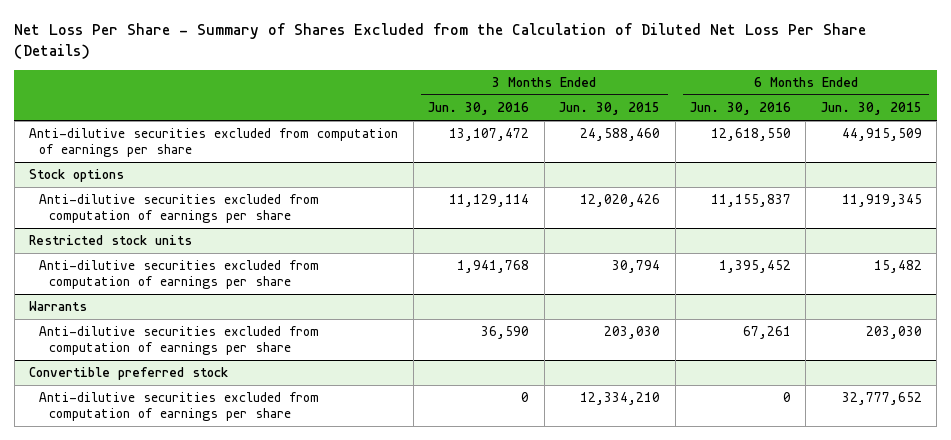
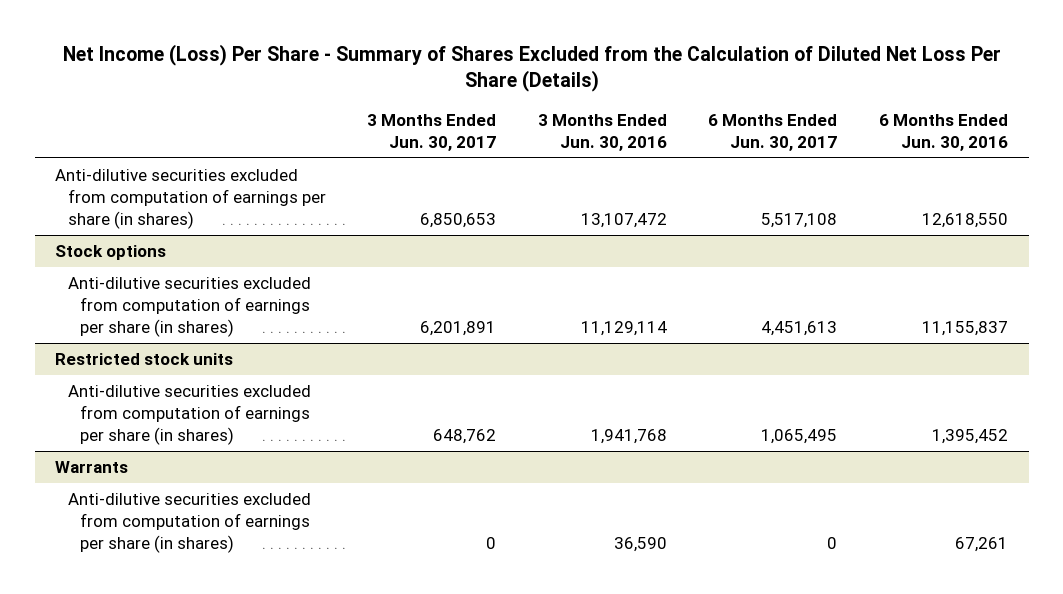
- Net Loss Per Share - Summary of Shares Excluded from the Calculation of Diluted Net Loss Per Share (Details)
+ Net Income (Loss) Per Share - Summary of Shares Excluded from the Calculation of Diluted Net Loss Per Share (Details)
- | 3 Months Ended Jun. 30, 2016 | 3 Months Ended Jun. 30, 2015 | 6 Months Ended Jun. 30, 2016 | 6 Months Ended Jun. 30, 2015
+ | 3 Months Ended Jun. 30, 2017 | 3 Months Ended Jun. 30, 2016 | 6 Months Ended Jun. 30, 2017 | 6 Months Ended Jun. 30, 2016
- Anti-dilutive securities excluded from computation of earnings per share | 13,107,472 | 24,588,460 | 12,618,550 | 44,915,509
+ Anti-dilutive securities excluded from computation of earnings per share (in shares) | 6,850,653 | 13,107,472 | 5,517,108 | 12,618,550
@ Stock options
- Anti-dilutive securities excluded from computation of earnings per share | 11,129,114 | 12,020,426 | 11,155,837 | 11,919,345
+ Anti-dilutive securities excluded from computation of earnings per share (in shares) | 6,201,891 | 11,129,114 | 4,451,613 | 11,155,837
@ Restricted stock units
- Anti-dilutive securities excluded from computation of earnings per share | 1,941,768 | 30,794 | 1,395,452 | 15,482
+ Anti-dilutive securities excluded from computation of earnings per share (in shares) | 648,762 | 1,941,768 | 1,065,495 | 1,395,452
@ Warrants
- Anti-dilutive securities excluded from computation of earnings per share | 36,590 | 203,030 | 67,261 | 203,030
- Convertible preferred stock
- Anti-dilutive securities excluded from computation of earnings per share | 0 | 12,334,210 | 0 | 32,777,652
@ Warrants
+ Anti-dilutive securities excluded from computation of earnings per share (in shares) | 0 | 36,590 | 0 | 67,261

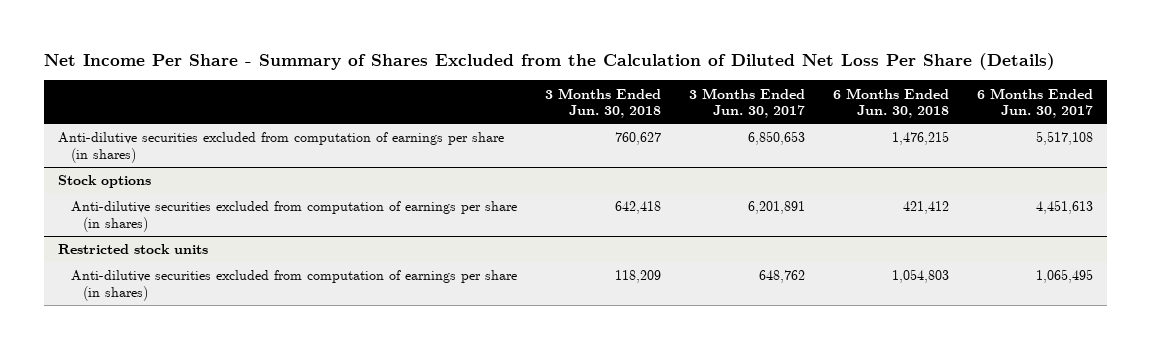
- Net Income (Loss) Per Share - Summary of Shares Excluded from the Calculation of Diluted Net Loss Per Share (Details)
+ Net Income Per Share - Summary of Shares Excluded from the Calculation of Diluted Net Loss Per Share (Details)
- | 3 Months Ended Jun. 30, 2017 | 3 Months Ended Jun. 30, 2016 | 6 Months Ended Jun. 30, 2017 | 6 Months Ended Jun. 30, 2016
+ | 3 Months Ended Jun. 30, 2018 | 3 Months Ended Jun. 30, 2017 | 6 Months Ended Jun. 30, 2018 | 6 Months Ended Jun. 30, 2017
- Warrants
- Anti-dilutive securities excluded from computation of earnings per share (in shares) | 0 | 36,590 | 0 | 67,261

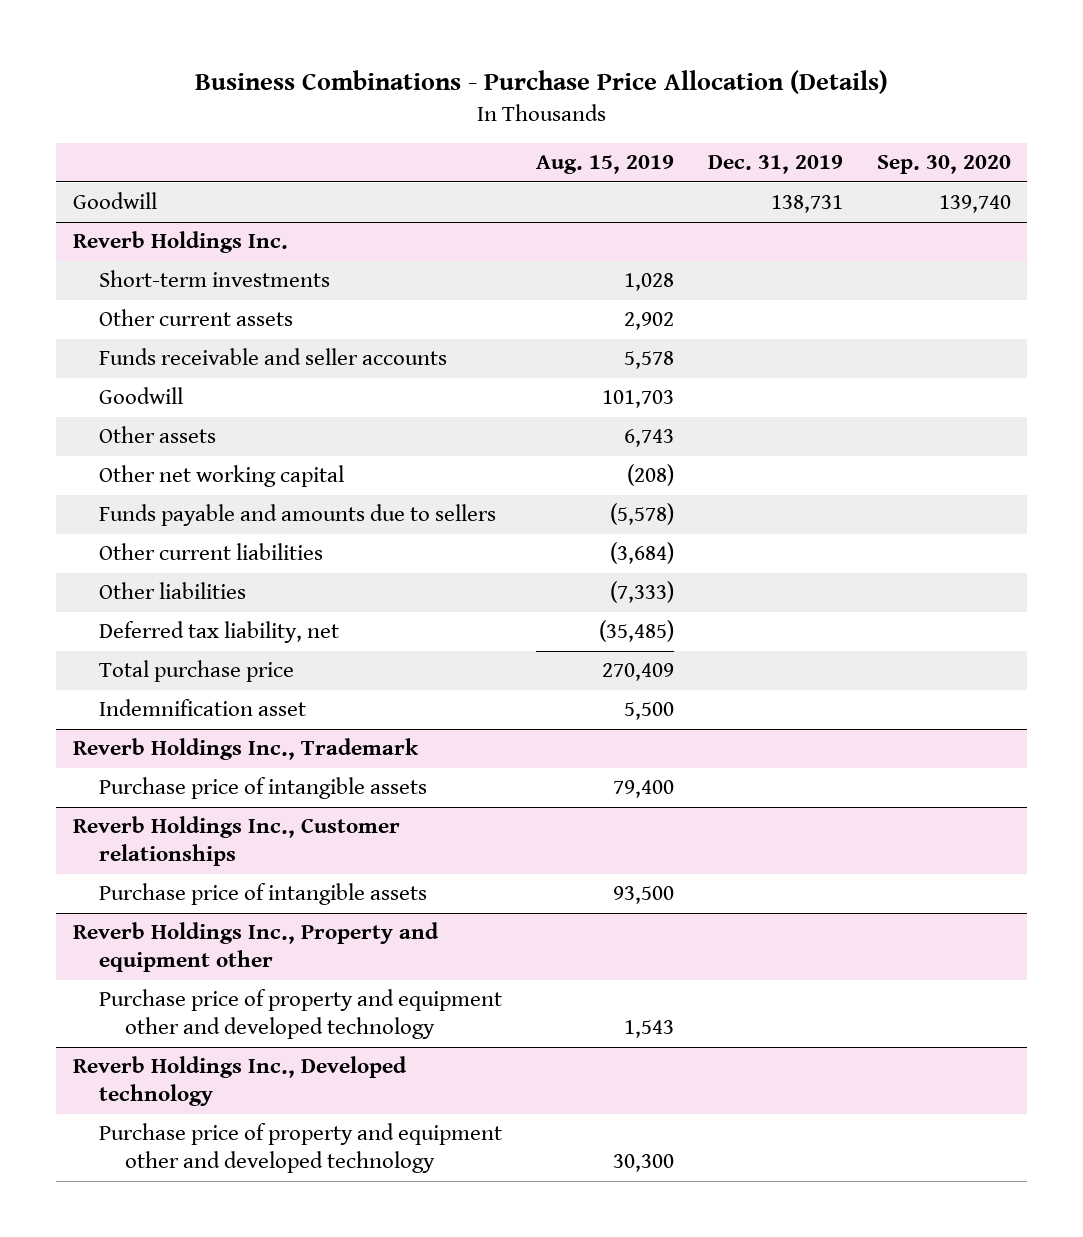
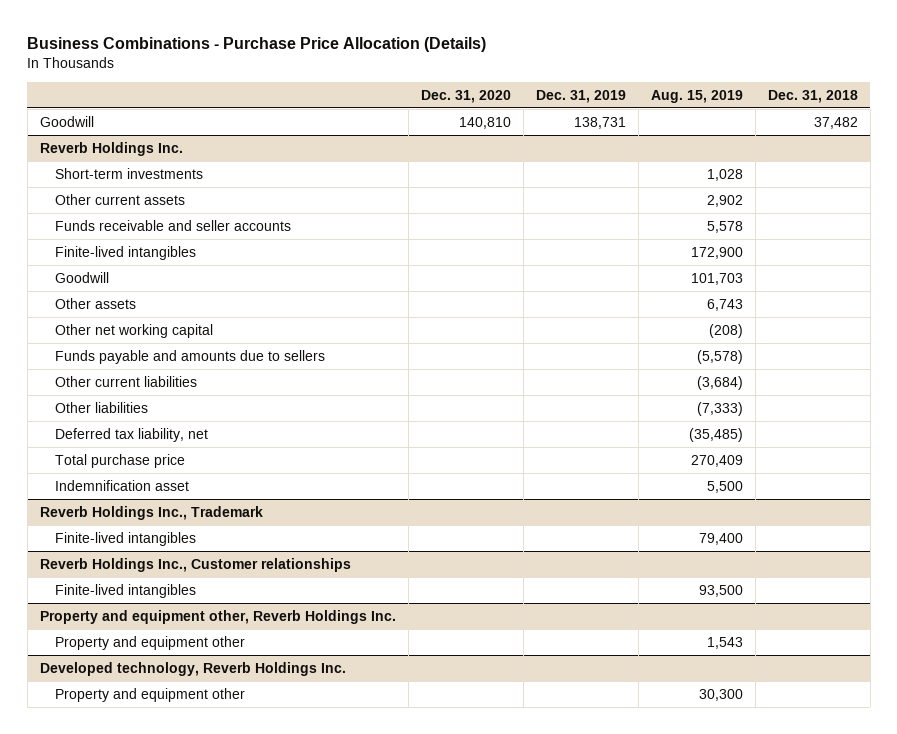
- | Aug. 15, 2019 | Dec. 31, 2019 | Sep. 30, 2020
+ | Dec. 31, 2020 | Dec. 31, 2019 | Aug. 15, 2019 | Dec. 31, 2018
@ Reverb Holdings Inc.
+ Finite-lived intangibles | | | 172,900 |
@ Reverb Holdings Inc., Trademark
- Purchase price of intangible assets | 79,400 | |
+ Finite-lived intangibles | | | 79,400 |
@ Reverb Holdings Inc., Customer relationships
- Purchase price of intangible assets | 93,500 | |
- Reverb Holdings Inc., Property and equipment other
- Purchase price of property and equipment other and developed technology | 1,543 | |
- Reverb Holdings Inc., Developed technology
- Purchase price of property and equipment other and developed technology | 30,300 | |
@ Reverb Holdings Inc., Customer relationships
+ Finite-lived intangibles | | | 93,500 |
+ Property and equipment other, Reverb Holdings Inc.
+ Property and equipment other | | | 1,543 |
+ Developed technology, Reverb Holdings Inc.
+ Property and equipment other | | | 30,300 |

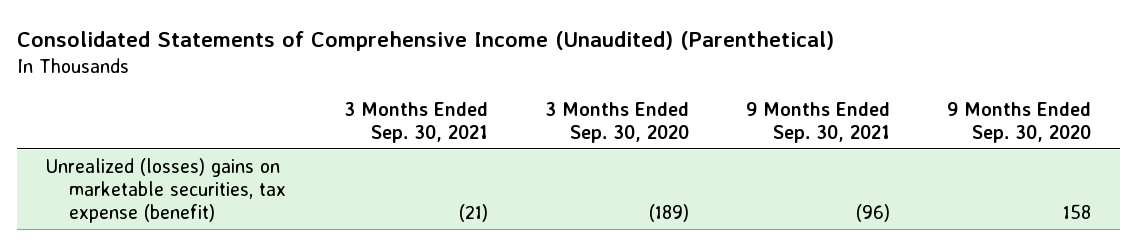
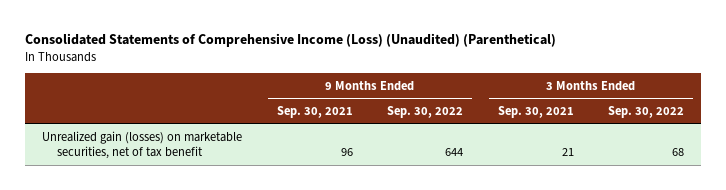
- Consolidated Statements of Comprehensive Income (Unaudited) (Parenthetical)
+ Consolidated Statements of Comprehensive Income (Loss) (Unaudited) (Parenthetical)
- | 3 Months Ended Sep. 30, 2021 | 3 Months Ended Sep. 30, 2020 | 9 Months Ended Sep. 30, 2021 | 9 Months Ended Sep. 30, 2020
+ | 9 Months Ended Sep. 30, 2021 | 9 Months Ended Sep. 30, 2022 | 3 Months Ended Sep. 30, 2021 | 3 Months Ended Sep. 30, 2022
- Unrealized (losses) gains on marketable securities, tax expense (benefit) | (21) | (189) | (96) | 158
+ Unrealized gain (losses) on marketable securities, net of tax benefit | 96 | 644 | 21 | 68

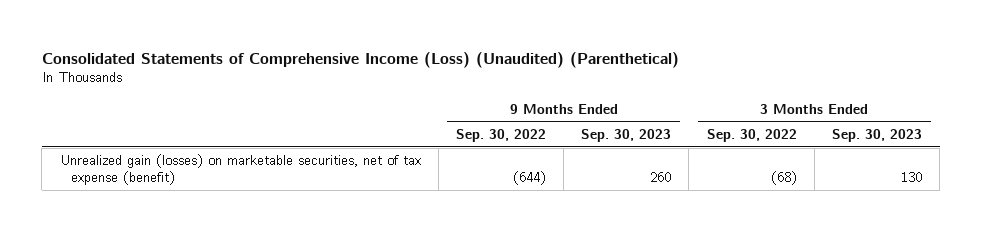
- | 9 Months Ended Sep. 30, 2021 | 9 Months Ended Sep. 30, 2022 | 3 Months Ended Sep. 30, 2021 | 3 Months Ended Sep. 30, 2022
+ | 9 Months Ended Sep. 30, 2022 | 9 Months Ended Sep. 30, 2023 | 3 Months Ended Sep. 30, 2022 | 3 Months Ended Sep. 30, 2023
- Unrealized gain (losses) on marketable securities, net of tax benefit | 96 | 644 | 21 | 68
+ Unrealized gain (losses) on marketable securities, net of tax expense (benefit) | (644) | 260 | (68) | 130

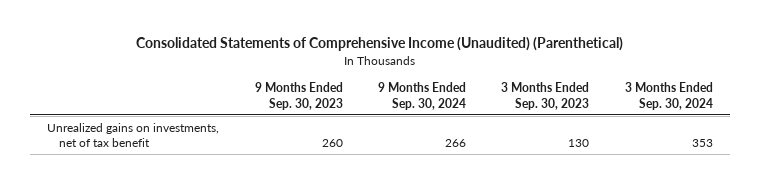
- Consolidated Statements of Comprehensive Income (Loss) (Unaudited) (Parenthetical)
+ Consolidated Statements of Comprehensive Income (Unaudited) (Parenthetical)
- | 9 Months Ended Sep. 30, 2022 | 9 Months Ended Sep. 30, 2023 | 3 Months Ended Sep. 30, 2022 | 3 Months Ended Sep. 30, 2023
+ | 9 Months Ended Sep. 30, 2023 | 9 Months Ended Sep. 30, 2024 | 3 Months Ended Sep. 30, 2023 | 3 Months Ended Sep. 30, 2024
- Unrealized gain (losses) on marketable securities, net of tax expense (benefit) | (644) | 260 | (68) | 130
+ Unrealized gains on investments, net of tax benefit | 260 | 266 | 130 | 353

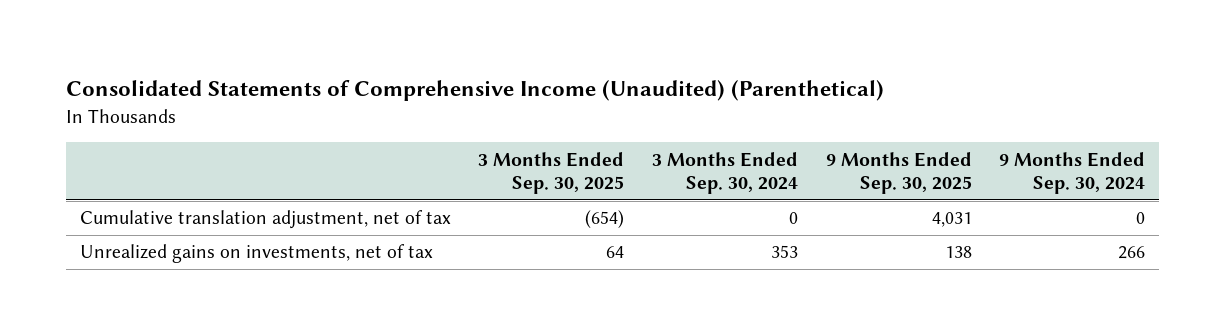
- | 9 Months Ended Sep. 30, 2023 | 9 Months Ended Sep. 30, 2024 | 3 Months Ended Sep. 30, 2023 | 3 Months Ended Sep. 30, 2024
+ | 3 Months Ended Sep. 30, 2025 | 3 Months Ended Sep. 30, 2024 | 9 Months Ended Sep. 30, 2025 | 9 Months Ended Sep. 30, 2024
- Unrealized gains on investments, net of tax benefit | 260 | 266 | 130 | 353
+ Cumulative translation adjustment, net of tax | (654) | 0 | 4,031 | 0
+ Unrealized gains on investments, net of tax | 64 | 353 | 138 | 266

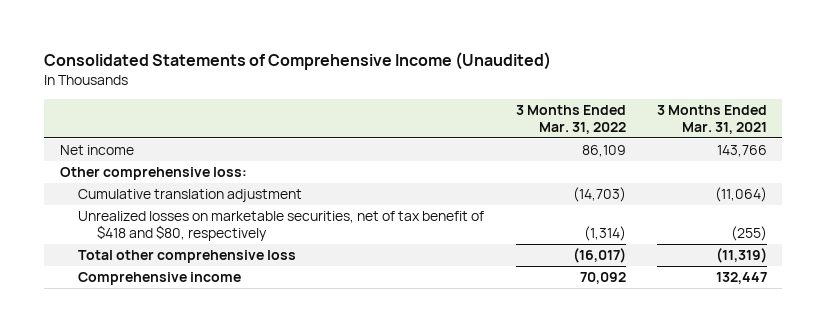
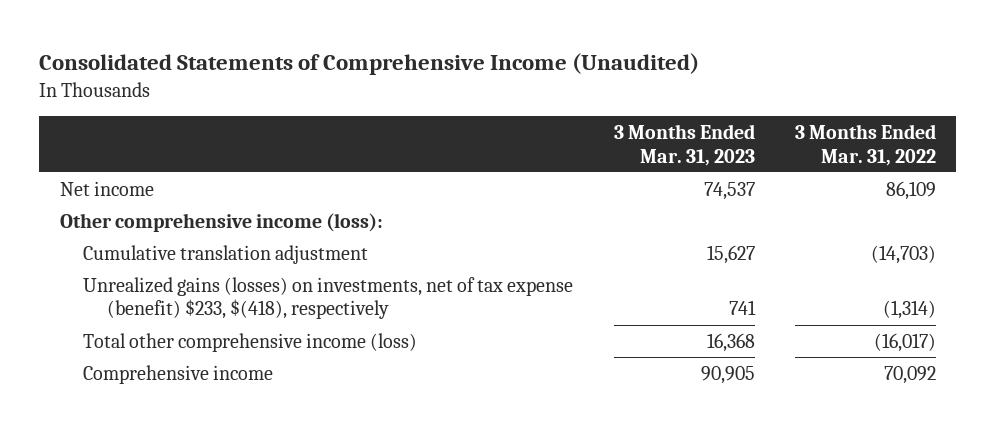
- | 3 Months Ended Mar. 31, 2022 | 3 Months Ended Mar. 31, 2021
+ | 3 Months Ended Mar. 31, 2023 | 3 Months Ended Mar. 31, 2022
- Other comprehensive loss:
+ Other comprehensive income (loss):
- Unrealized losses on marketable securities, net of tax benefit of $418 and $80, respectively | (1,314) | (255)
- Total other comprehensive loss | (16,017) | (11,319)
+ Unrealized gains (losses) on investments, net of tax expense (benefit) $233, $(418), respectively | 741 | (1,314)
+ Total other comprehensive income (loss) | 16,368 | (16,017)

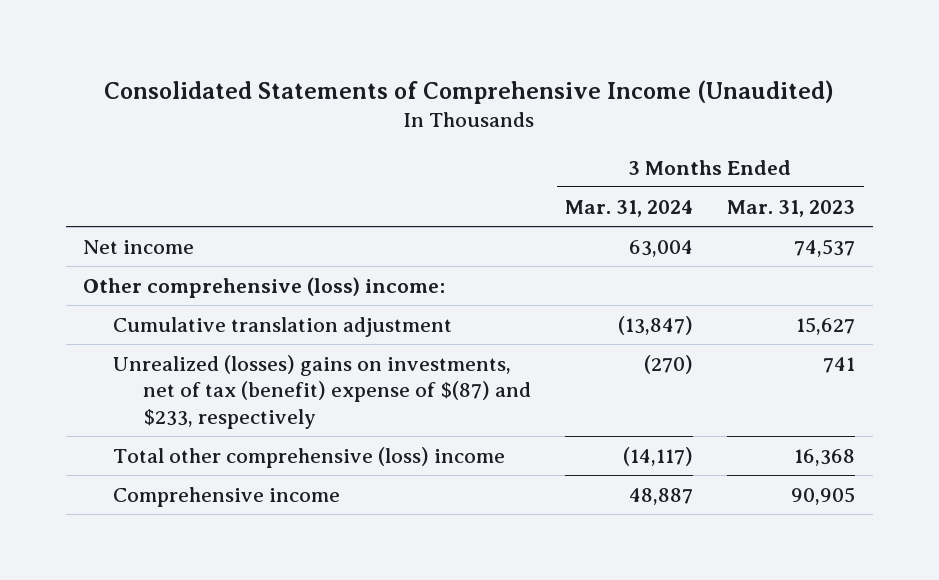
- | 3 Months Ended Mar. 31, 2023 | 3 Months Ended Mar. 31, 2022
+ | 3 Months Ended Mar. 31, 2024 | 3 Months Ended Mar. 31, 2023
- Other comprehensive income (loss):
+ Other comprehensive (loss) income:
- Unrealized gains (losses) on investments, net of tax expense (benefit) $233, $(418), respectively | 741 | (1,314)
- Total other comprehensive income (loss) | 16,368 | (16,017)
+ Unrealized (losses) gains on investments, net of tax (benefit) expense of $(87) and $233, respectively | (270) | 741
+ Total other comprehensive (loss) income | (14,117) | 16,368

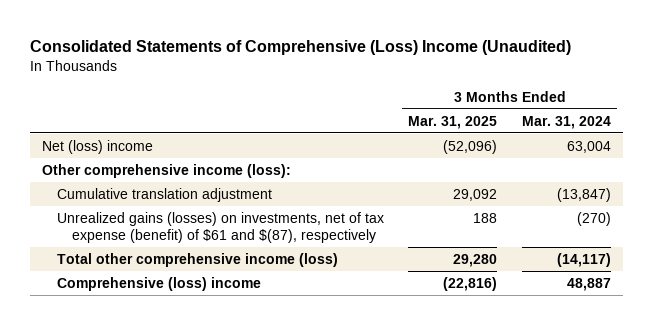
- Consolidated Statements of Comprehensive Income (Unaudited)
+ Consolidated Statements of Comprehensive (Loss) Income (Unaudited)
- | 3 Months Ended Mar. 31, 2024 | 3 Months Ended Mar. 31, 2023
+ | 3 Months Ended Mar. 31, 2025 | 3 Months Ended Mar. 31, 2024
- Net income | 63,004 | 74,537
- Other comprehensive (loss) income:
+ Net (loss) income | (52,096) | 63,004
+ Other comprehensive income (loss):
- Unrealized (losses) gains on investments, net of tax (benefit) expense of $(87) and $233, respectively | (270) | 741
- Total other comprehensive (loss) income | (14,117) | 16,368
- Comprehensive income | 48,887 | 90,905
+ Unrealized gains (losses) on investments, net of tax expense (benefit) of $61 and $(87), respectively | 188 | (270)
+ Total other comprehensive income (loss) | 29,280 | (14,117)
+ Comprehensive (loss) income | (22,816) | 48,887

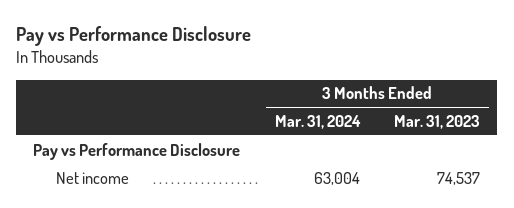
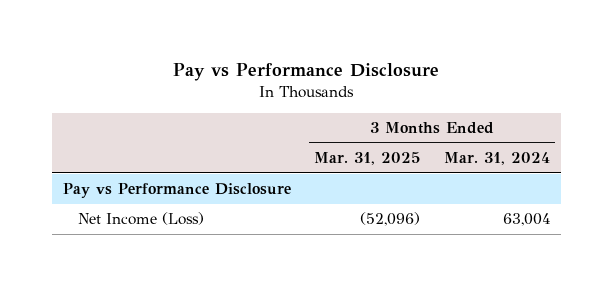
- | 3 Months Ended Mar. 31, 2024 | 3 Months Ended Mar. 31, 2023
+ | 3 Months Ended Mar. 31, 2025 | 3 Months Ended Mar. 31, 2024
- Net income | 63,004 | 74,537
+ Net Income (Loss) | (52,096) | 63,004

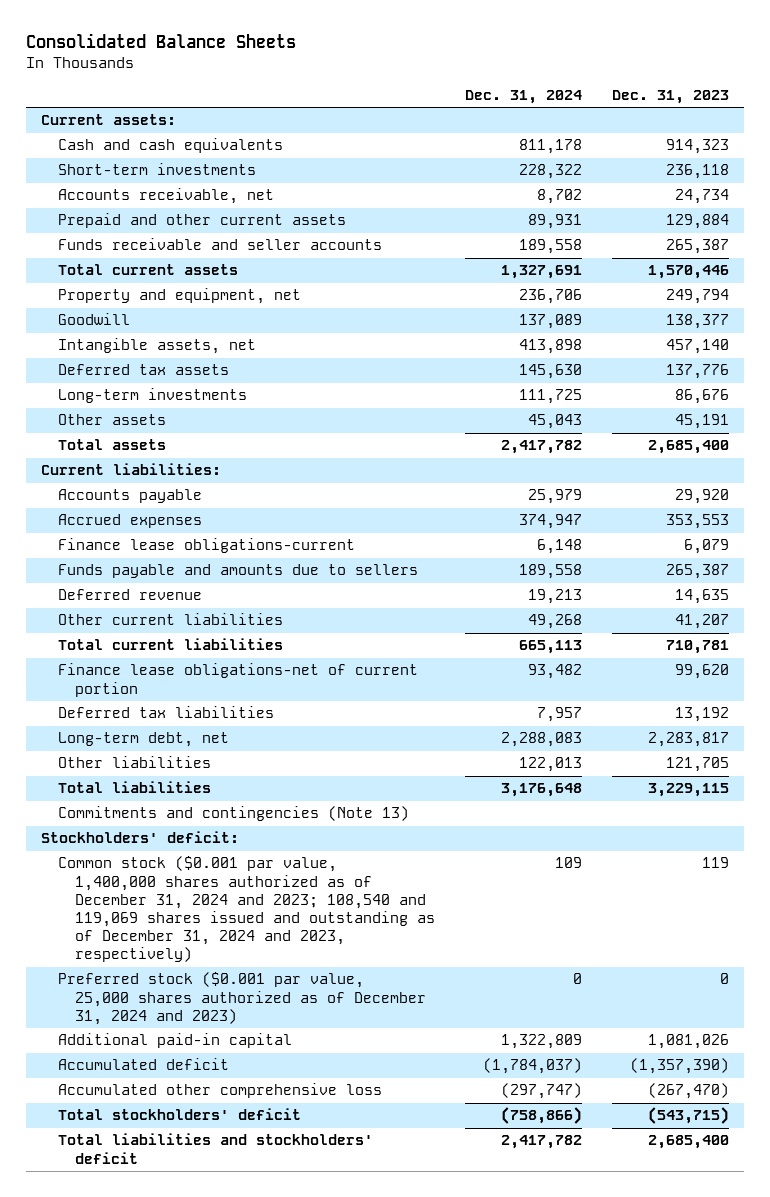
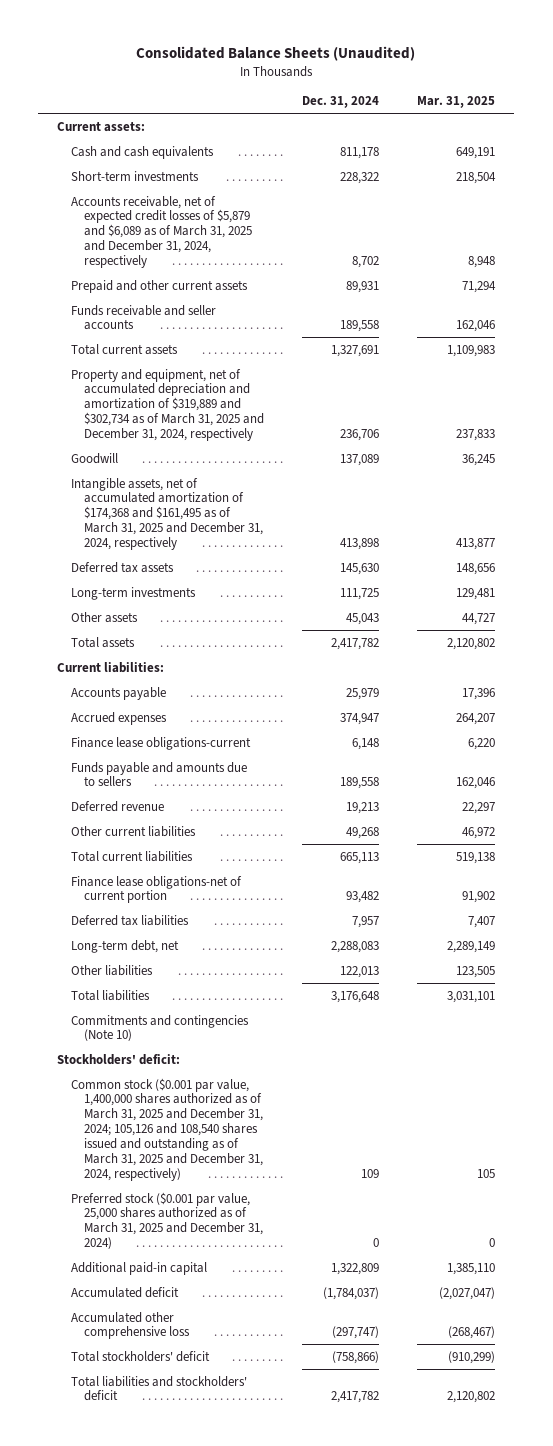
- Consolidated Balance Sheets
+ Consolidated Balance Sheets (Unaudited)
- | Dec. 31, 2024 | Dec. 31, 2023
+ | Dec. 31, 2024 | Mar. 31, 2025
- Accounts receivable, net | 8,702 | 24,734
+ Accounts receivable, net of expected credit losses of $5,879 and $6,089 as of March 31, 2025 and December 31, 2024, respectively | 8,702 | 8,948
- Property and equipment, net | 236,706 | 249,794
+ Property and equipment, net of accumulated depreciation and amortization of $319,889 and $302,734 as of March 31, 2025 and December 31, 2024, respectively | 236,706 | 237,833
- Intangible assets, net | 413,898 | 457,140
+ Intangible assets, net of accumulated amortization of $174,368 and $161,495 as of March 31, 2025 and December 31, 2024, respectively | 413,898 | 413,877
- Commitments and contingencies (Note 13)
+ Commitments and contingencies (Note 10)
- Common stock ($0.001 par value, 1,400,000 shares authorized as of December 31, 2024 and 2023; 108,540 and 119,069 shares issued and outstanding as of December 31, 2024 and 2023, respectively) | 109 | 119
- Preferred stock ($0.001 par value, 25,000 shares authorized as of December 31, 2024 and 2023) | 0 | 0
+ Common stock ($0.001 par value, 1,400,000 shares authorized as of March 31, 2025 and December 31, 2024; 105,126 and 108,540 shares issued and outstanding as of March 31, 2025 and December 31, 2024, respectively) | 109 | 105
+ Preferred stock ($0.001 par value, 25,000 shares authorized as of March 31, 2025 and December 31, 2024) | 0 | 0

